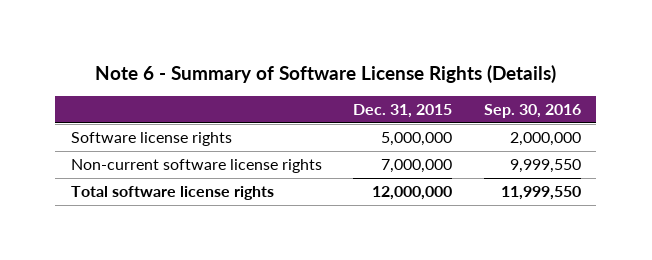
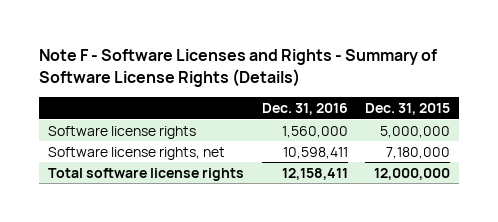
- Note 6 - Summary of Software License Rights (Details)
+ Note F - Software Licenses and Rights - Summary of Software License Rights (Details)
- | Dec. 31, 2015 | Sep. 30, 2016
+ | Dec. 31, 2016 | Dec. 31, 2015
- Non-current software license rights | 7,000,000 | 9,999,550
+ Software license rights, net | 10,598,411 | 7,180,000

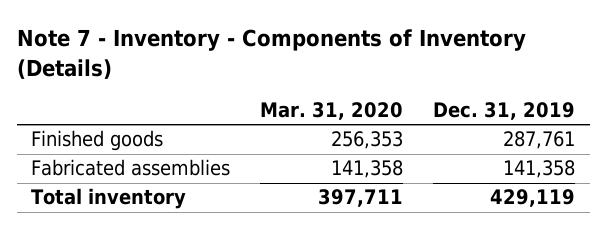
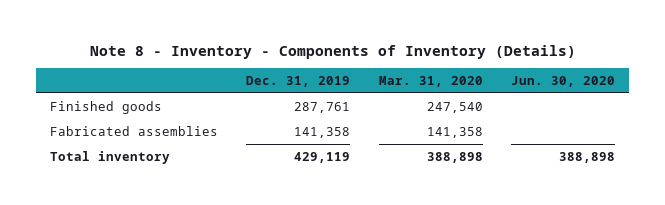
- Note 7 - Inventory - Components of Inventory (Details)
+ Note 8 - Inventory - Components of Inventory (Details)
- | Mar. 31, 2020 | Dec. 31, 2019
+ | Dec. 31, 2019 | Mar. 31, 2020 | Jun. 30, 2020
- Finished goods | 256,353 | 287,761
+ Finished goods | 287,761 | 247,540 |
- Total inventory | 397,711 | 429,119
+ Total inventory | 429,119 | 388,898 | 388,898

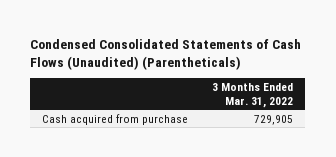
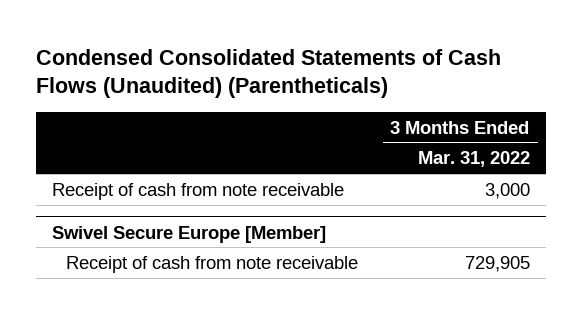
- Cash acquired from purchase | 729,905
+ Receipt of cash from note receivable | 3,000
+ Swivel Secure Europe [Member]
+ Receipt of cash from note receivable | 729,905

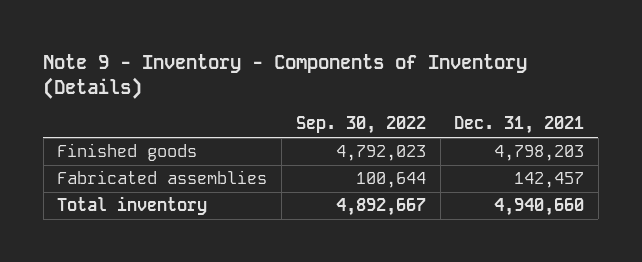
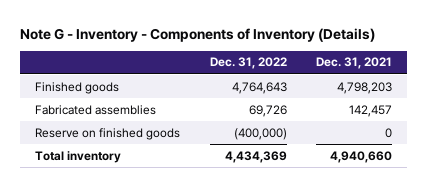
- Note 9 - Inventory - Components of Inventory (Details)
+ Note G - Inventory - Components of Inventory (Details)
- | Sep. 30, 2022 | Dec. 31, 2021
+ | Dec. 31, 2022 | Dec. 31, 2021
+ Reserve on finished goods | (400,000) | 0

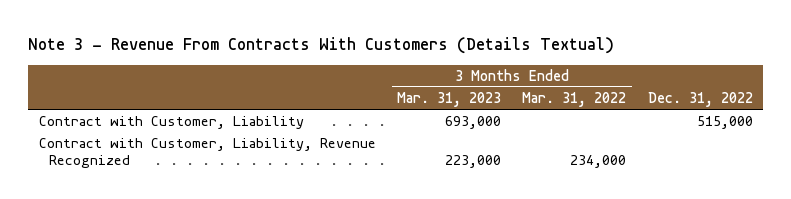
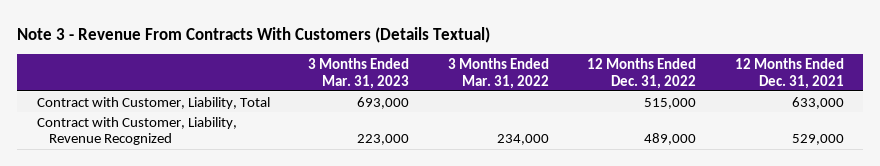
- | 3 Months Ended Mar. 31, 2023 | 3 Months Ended Mar. 31, 2022 | Dec. 31, 2022
+ | 3 Months Ended Mar. 31, 2023 | 3 Months Ended Mar. 31, 2022 | 12 Months Ended Dec. 31, 2022 | 12 Months Ended Dec. 31, 2021
- Contract with Customer, Liability | 693,000 | | 515,000
+ Contract with Customer, Liability, Total | 693,000 | | 515,000 | 633,000

